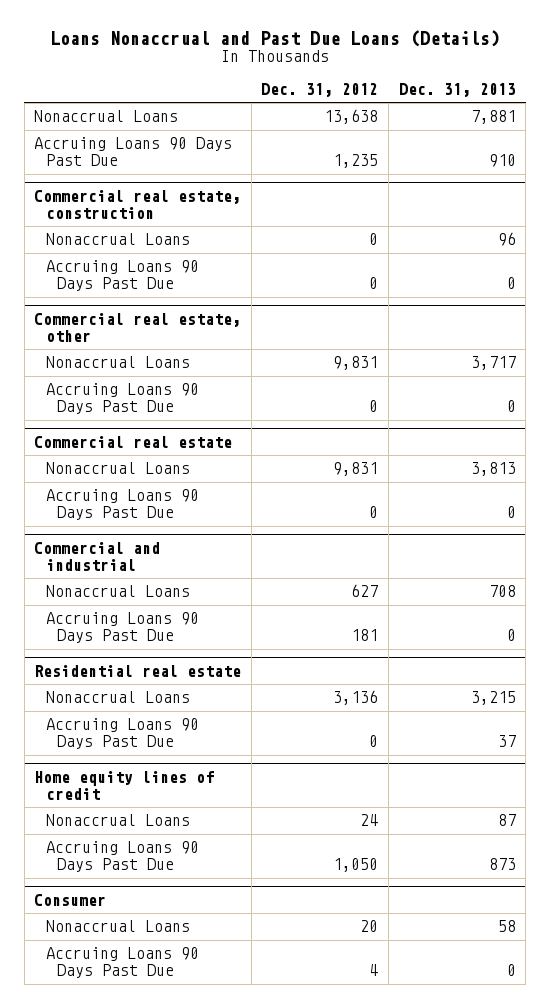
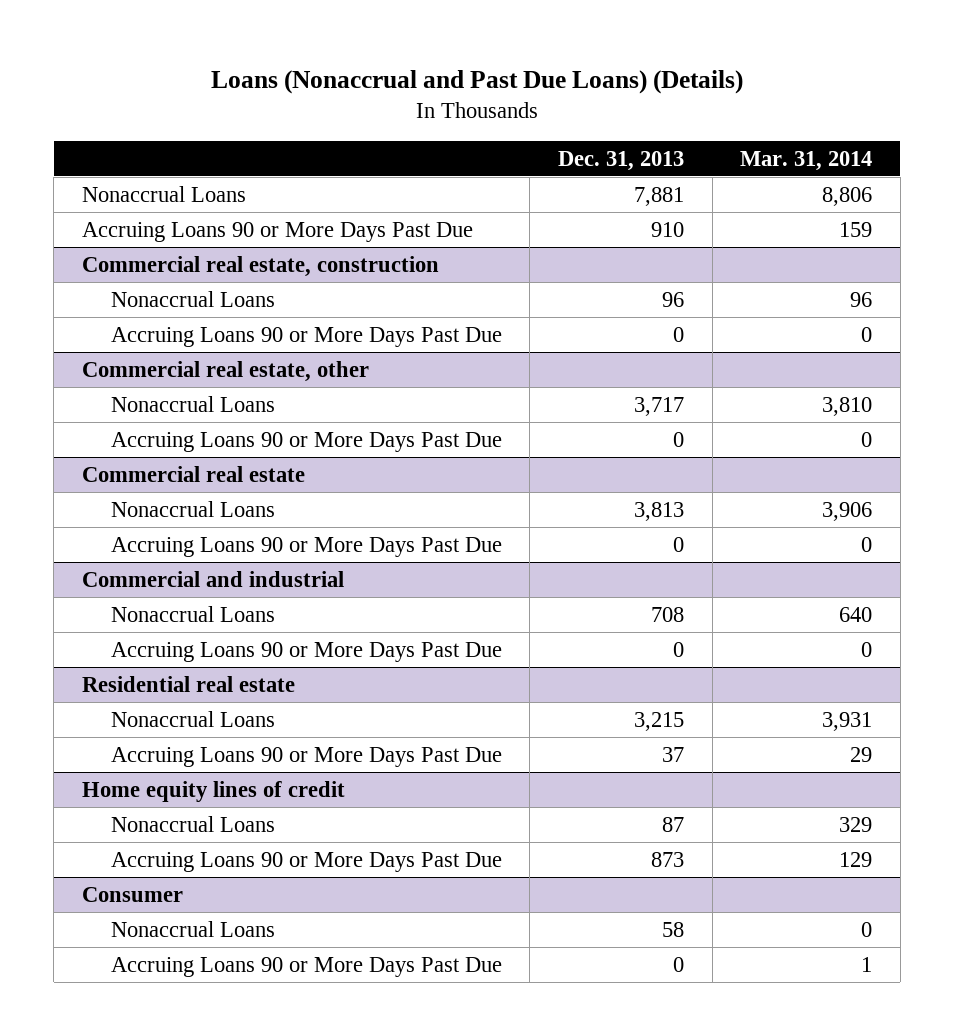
- Loans Nonaccrual and Past Due Loans (Details)
+ Loans (Nonaccrual and Past Due Loans) (Details)
- | Dec. 31, 2012 | Dec. 31, 2013
+ | Dec. 31, 2013 | Mar. 31, 2014
- Accruing Loans 90 Days Past Due | 1,235 | 910
+ Accruing Loans 90 or More Days Past Due | 910 | 159
@ Commercial real estate, construction
- Accruing Loans 90 Days Past Due | 0 | 0
+ Accruing Loans 90 or More Days Past Due | 0 | 0
@ Commercial real estate, other
- Accruing Loans 90 Days Past Due | 0 | 0
+ Accruing Loans 90 or More Days Past Due | 0 | 0
@ Commercial real estate
- Accruing Loans 90 Days Past Due | 0 | 0
+ Accruing Loans 90 or More Days Past Due | 0 | 0
@ Commercial and industrial
- Accruing Loans 90 Days Past Due | 181 | 0
+ Accruing Loans 90 or More Days Past Due | 0 | 0
@ Residential real estate
- Accruing Loans 90 Days Past Due | 0 | 37
+ Accruing Loans 90 or More Days Past Due | 37 | 29
@ Home equity lines of credit
- Accruing Loans 90 Days Past Due | 1,050 | 873
+ Accruing Loans 90 or More Days Past Due | 873 | 129
@ Consumer
- Accruing Loans 90 Days Past Due | 4 | 0
+ Accruing Loans 90 or More Days Past Due | 0 | 1

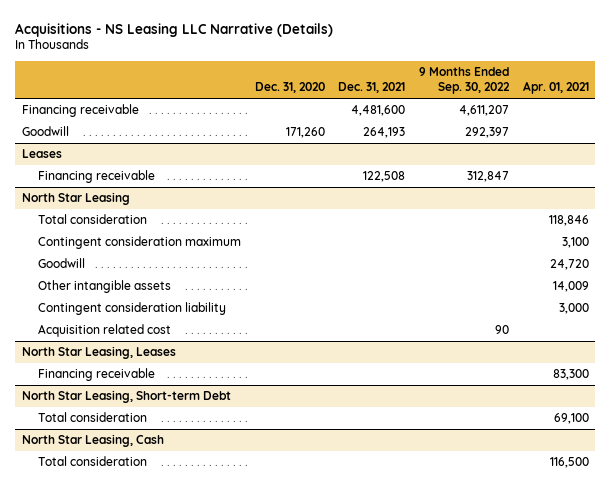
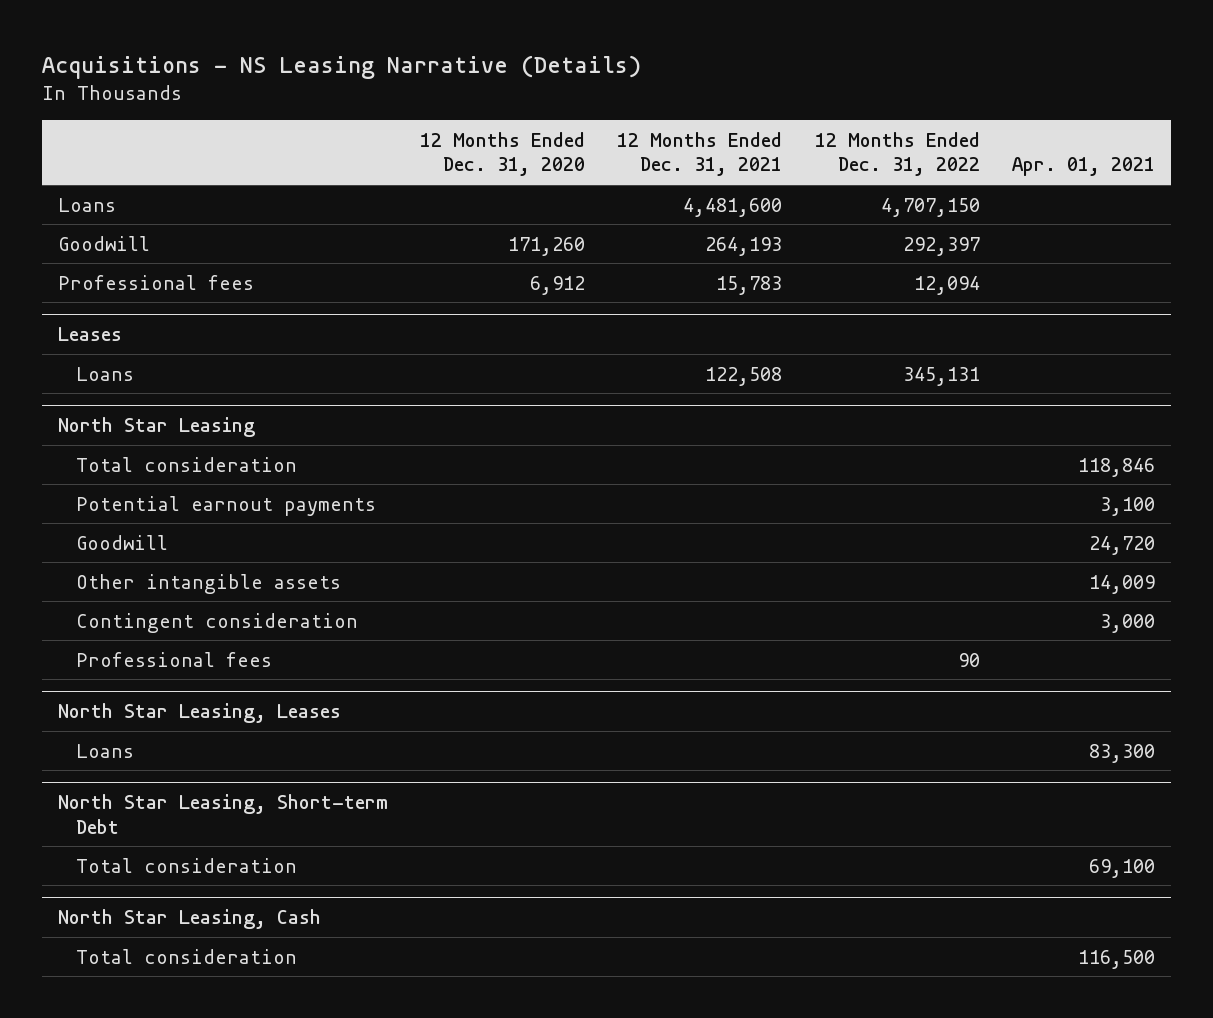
- Acquisitions - NS Leasing LLC Narrative (Details)
+ Acquisitions - NS Leasing Narrative (Details)
- | Dec. 31, 2020 | Dec. 31, 2021 | 9 Months Ended Sep. 30, 2022 | Apr. 01, 2021
+ | 12 Months Ended Dec. 31, 2020 | 12 Months Ended Dec. 31, 2021 | 12 Months Ended Dec. 31, 2022 | Apr. 01, 2021
- Financing receivable | | 4,481,600 | 4,611,207 |
+ Loans | | 4,481,600 | 4,707,150 |
+ Professional fees | 6,912 | 15,783 | 12,094 |
@ Leases
- Financing receivable | | 122,508 | 312,847 |
+ Loans | | 122,508 | 345,131 |
@ North Star Leasing
- Contingent consideration maximum | | | | 3,100
+ Potential earnout payments | | | | 3,100
- Contingent consideration liability | | | | 3,000
- Acquisition related cost | | | 90 |
+ Contingent consideration | | | | 3,000
+ Professional fees | | | 90 |
@ North Star Leasing, Leases
- Financing receivable | | | | 83,300
+ Loans | | | | 83,300

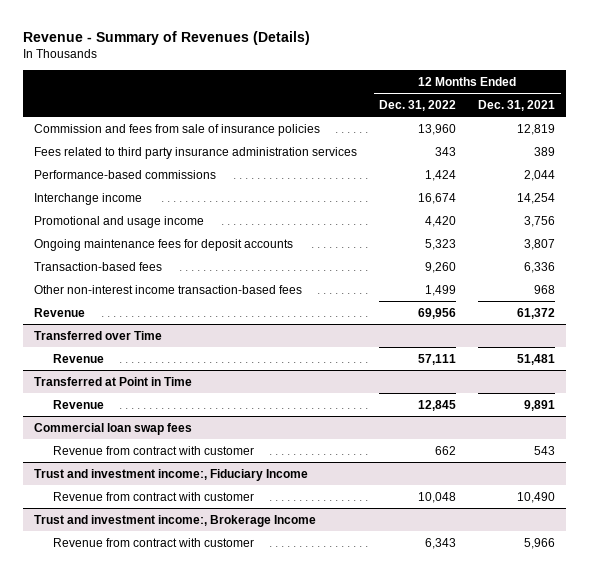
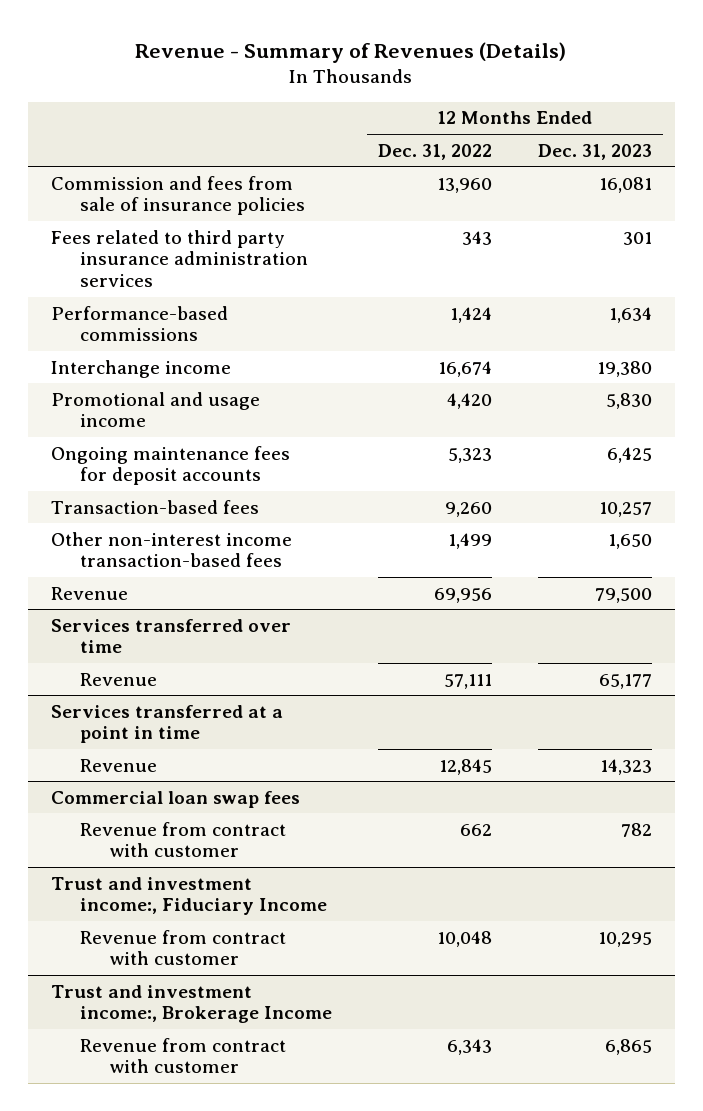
- | 12 Months Ended Dec. 31, 2022 | 12 Months Ended Dec. 31, 2021
+ | 12 Months Ended Dec. 31, 2022 | 12 Months Ended Dec. 31, 2023
- Transferred over Time
+ Services transferred over time
- Transferred at Point in Time
+ Services transferred at a point in time

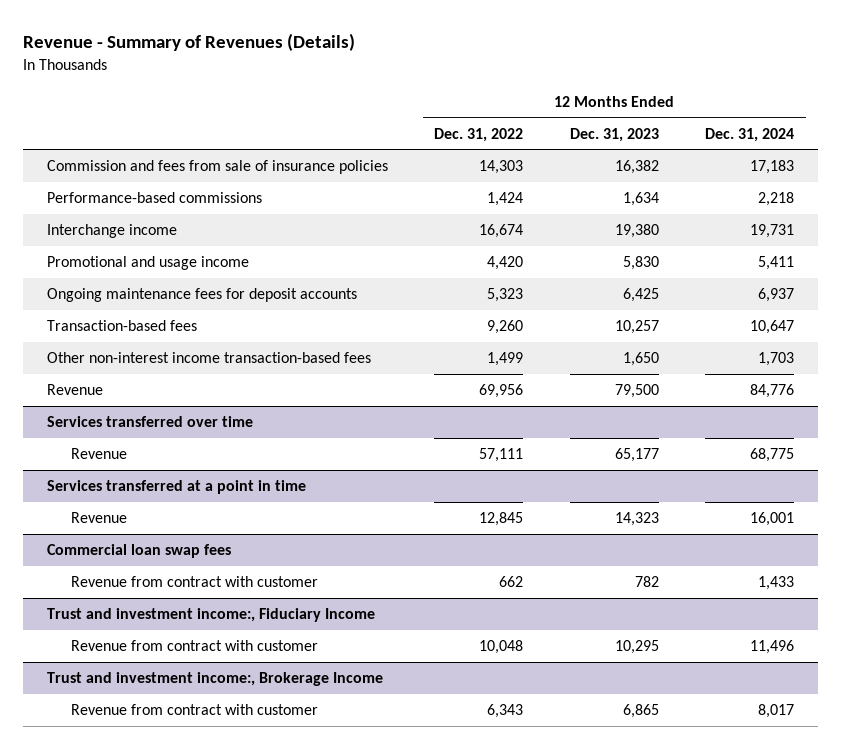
- | 12 Months Ended Dec. 31, 2022 | 12 Months Ended Dec. 31, 2023
+ | 12 Months Ended Dec. 31, 2022 | 12 Months Ended Dec. 31, 2023 | 12 Months Ended Dec. 31, 2024
- Commission and fees from sale of insurance policies | 13,960 | 16,081
- Fees related to third party insurance administration services | 343 | 301
+ Commission and fees from sale of insurance policies | 14,303 | 16,382 | 17,183

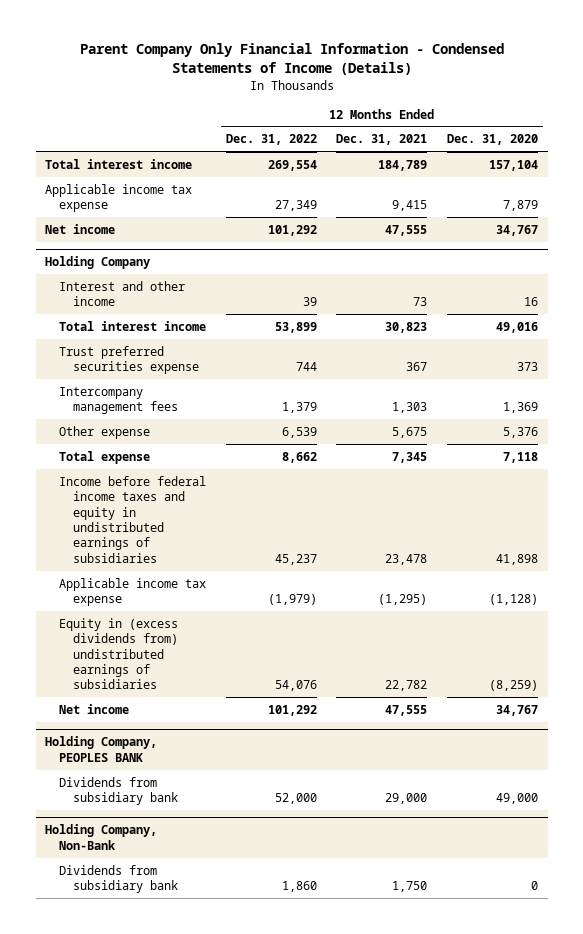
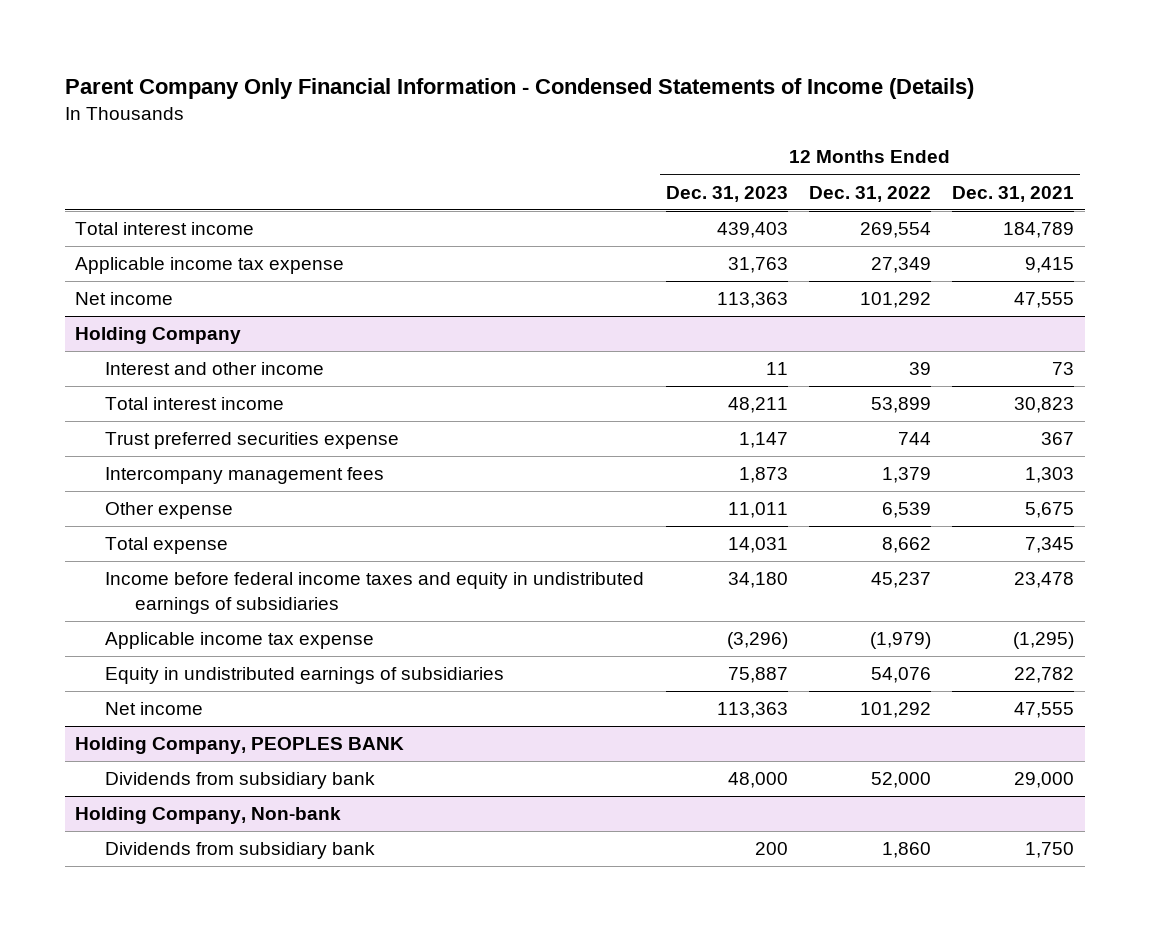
- | 12 Months Ended Dec. 31, 2022 | 12 Months Ended Dec. 31, 2021 | 12 Months Ended Dec. 31, 2020
+ | 12 Months Ended Dec. 31, 2023 | 12 Months Ended Dec. 31, 2022 | 12 Months Ended Dec. 31, 2021
@ Holding Company
- Equity in (excess dividends from) undistributed earnings of subsidiaries | 54,076 | 22,782 | (8,259)
+ Equity in undistributed earnings of subsidiaries | 75,887 | 54,076 | 22,782
- Holding Company, Non-Bank
+ Holding Company, Non-bank

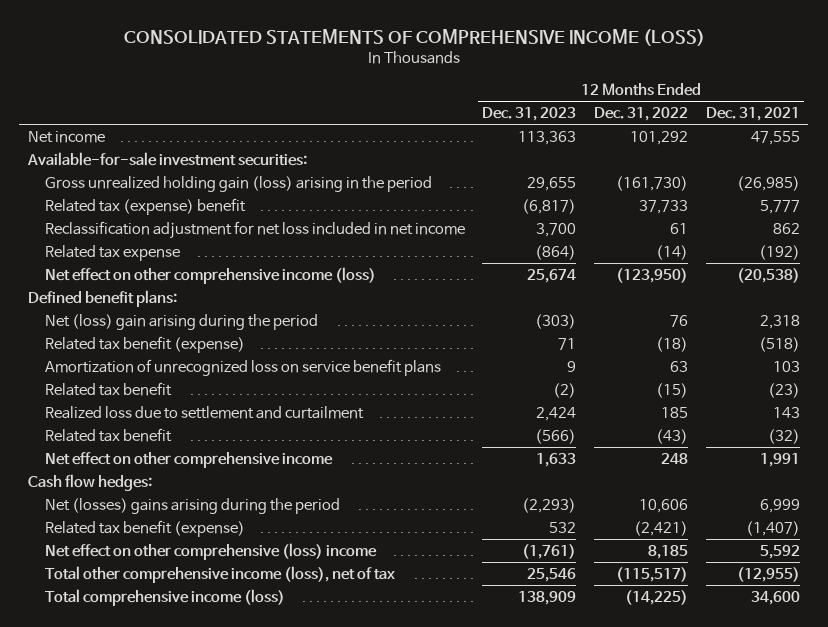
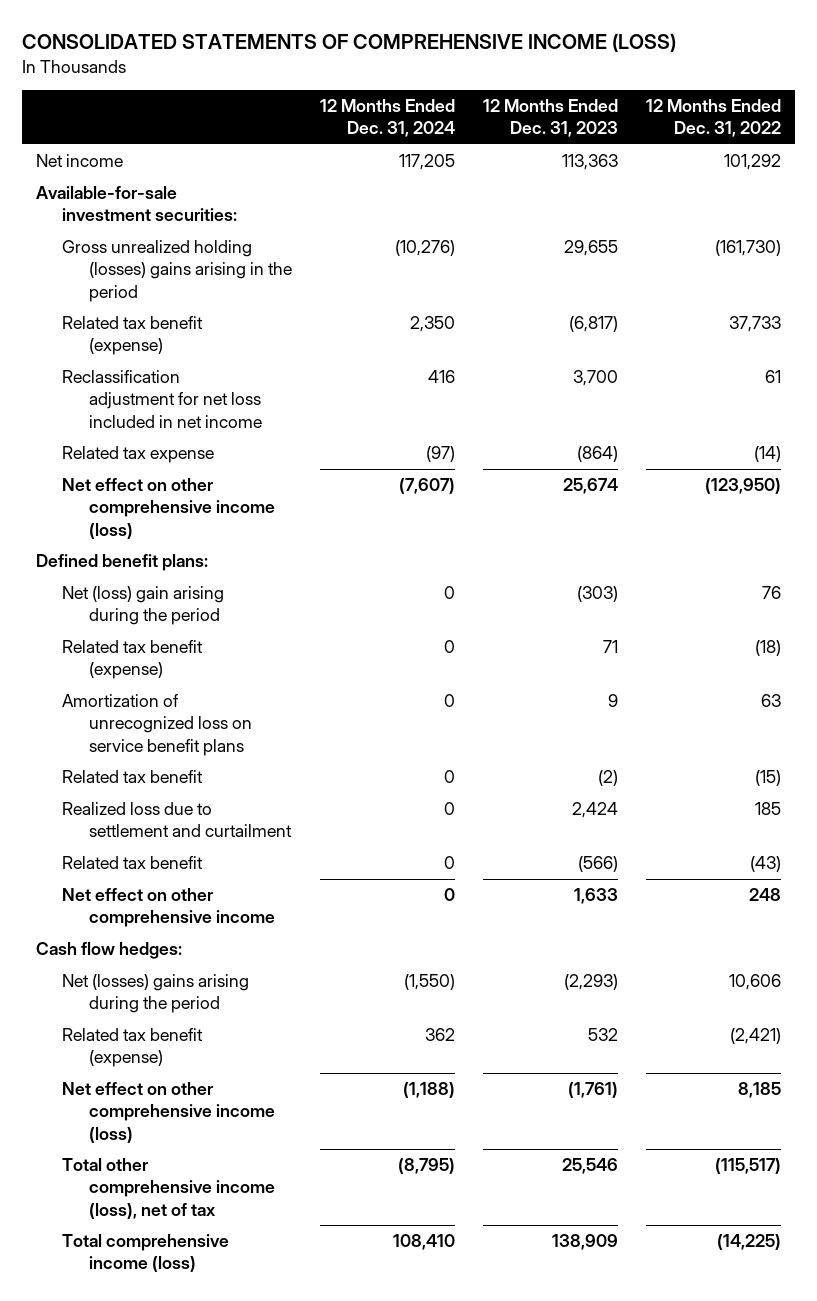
- | 12 Months Ended Dec. 31, 2023 | 12 Months Ended Dec. 31, 2022 | 12 Months Ended Dec. 31, 2021
+ | 12 Months Ended Dec. 31, 2024 | 12 Months Ended Dec. 31, 2023 | 12 Months Ended Dec. 31, 2022
- Gross unrealized holding gain (loss) arising in the period | 29,655 | (161,730) | (26,985)
- Related tax (expense) benefit | (6,817) | 37,733 | 5,777
+ Gross unrealized holding (losses) gains arising in the period | (10,276) | 29,655 | (161,730)
+ Related tax benefit (expense) | 2,350 | (6,817) | 37,733
- Net effect on other comprehensive (loss) income | (1,761) | 8,185 | 5,592
+ Net effect on other comprehensive income (loss) | (1,188) | (1,761) | 8,185

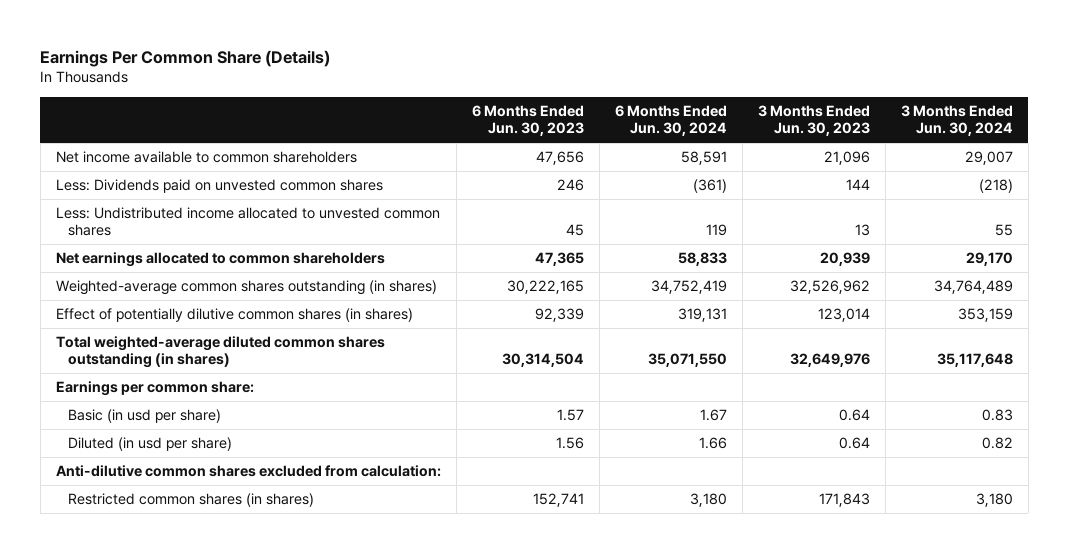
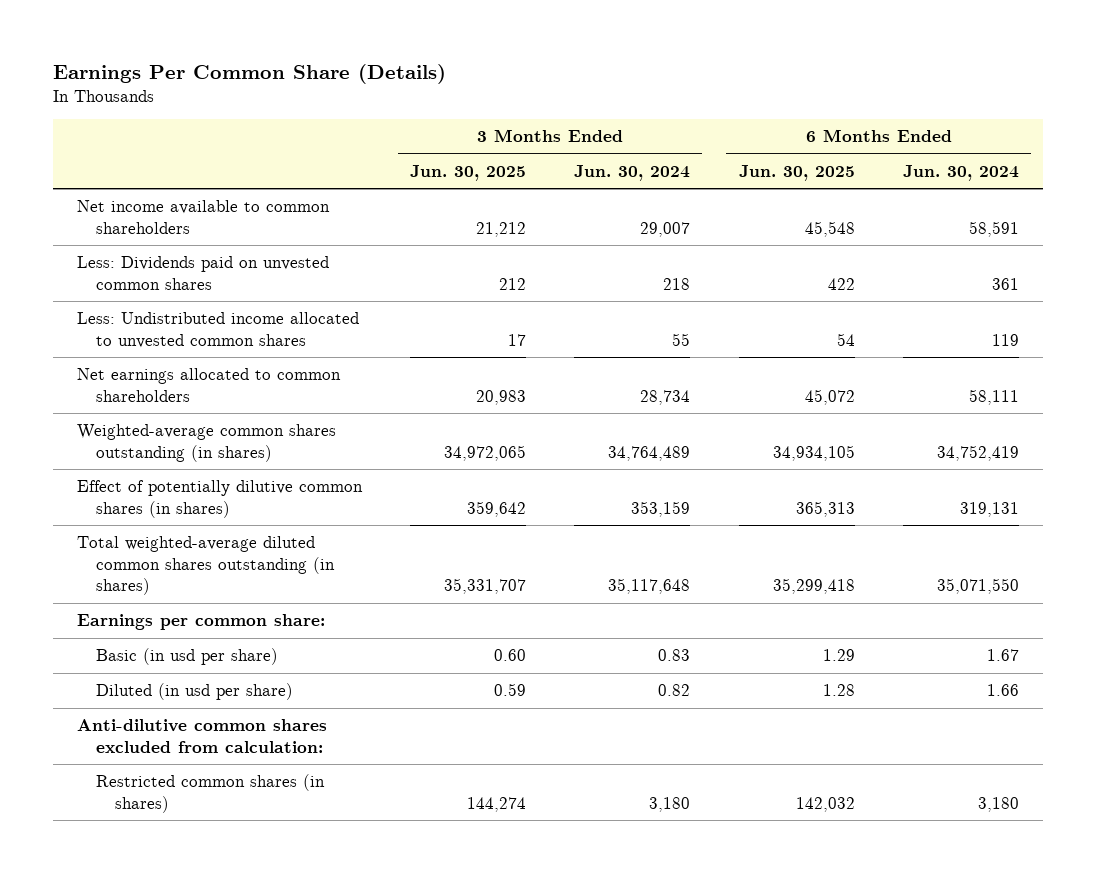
- | 6 Months Ended Jun. 30, 2023 | 6 Months Ended Jun. 30, 2024 | 3 Months Ended Jun. 30, 2023 | 3 Months Ended Jun. 30, 2024
+ | 3 Months Ended Jun. 30, 2025 | 3 Months Ended Jun. 30, 2024 | 6 Months Ended Jun. 30, 2025 | 6 Months Ended Jun. 30, 2024
- Less: Dividends paid on unvested common shares | 246 | (361) | 144 | (218)
+ Less: Dividends paid on unvested common shares | 212 | 218 | 422 | 361
- Net earnings allocated to common shareholders | 47,365 | 58,833 | 20,939 | 29,170
+ Net earnings allocated to common shareholders | 20,983 | 28,734 | 45,072 | 58,111

